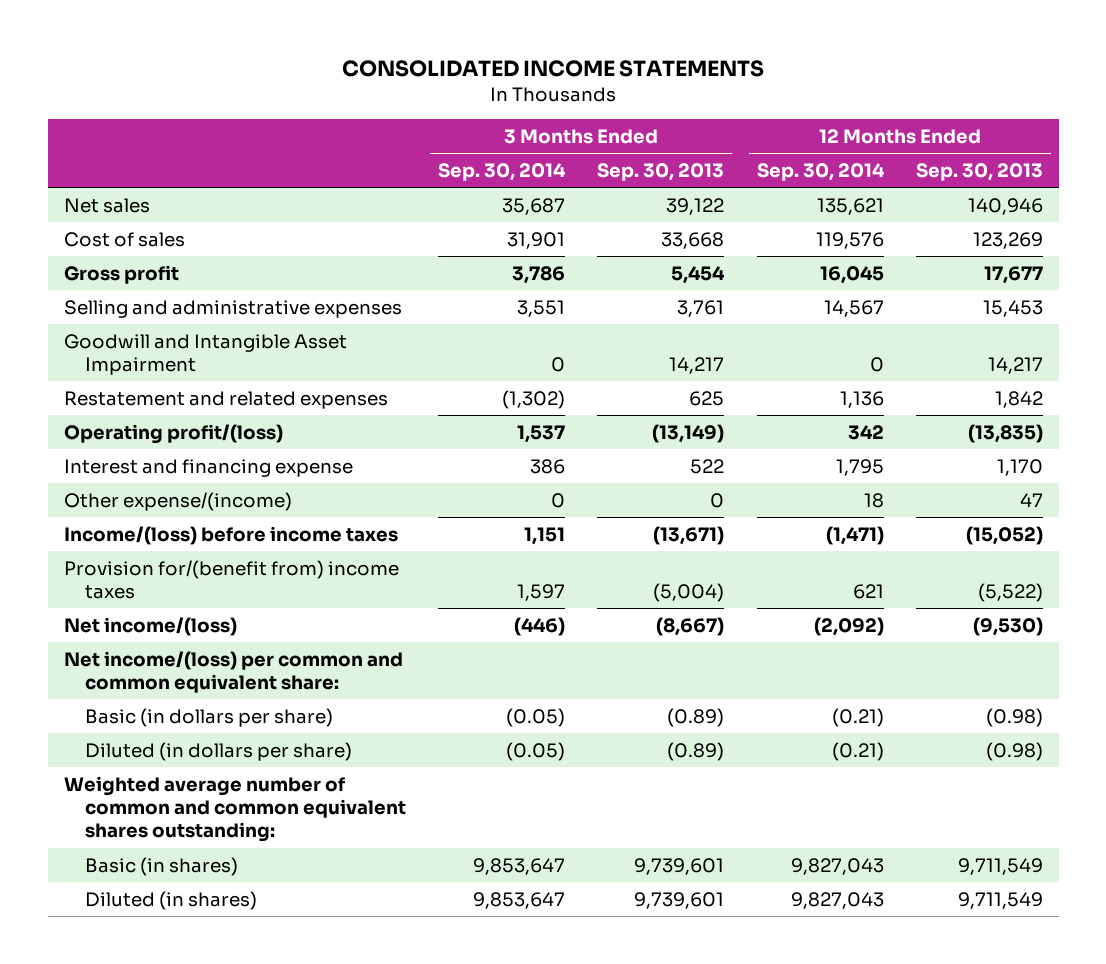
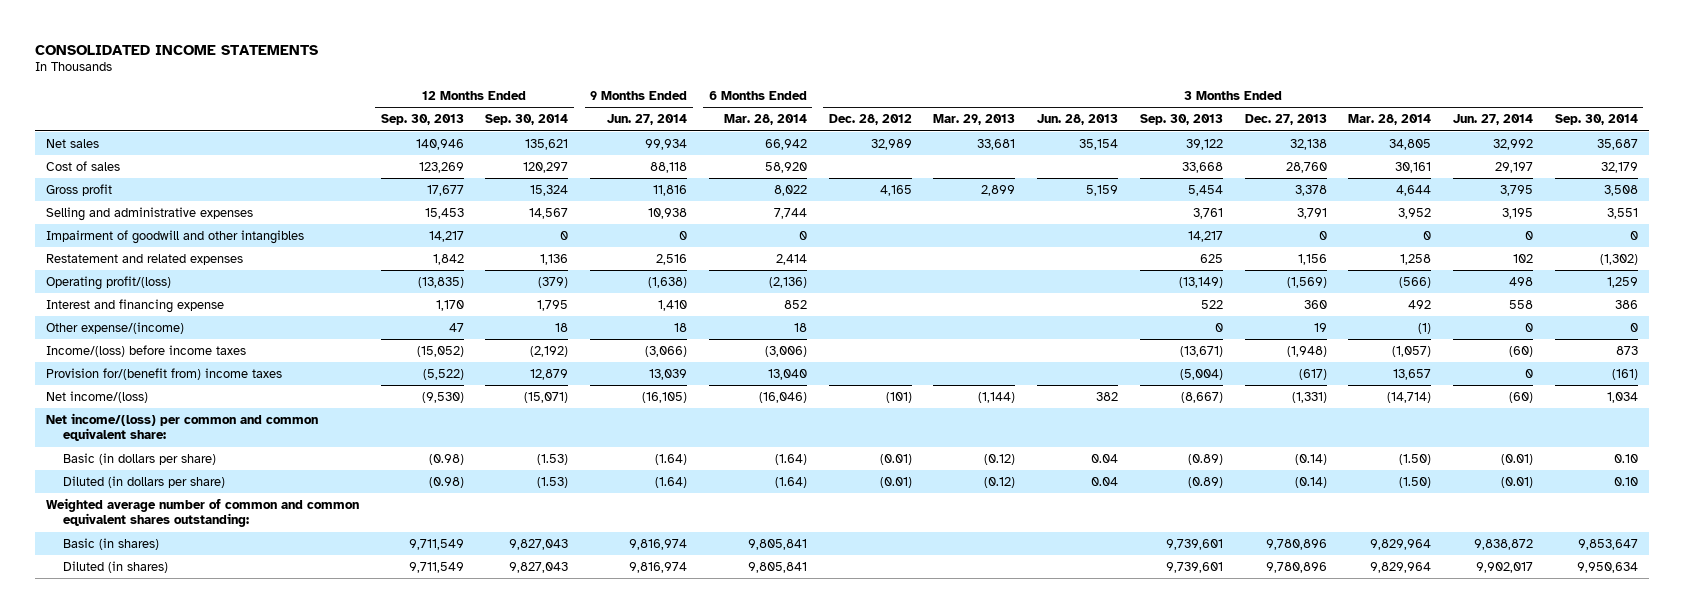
- | 3 Months Ended Sep. 30, 2014 | 3 Months Ended Sep. 30, 2013 | 12 Months Ended Sep. 30, 2014 | 12 Months Ended Sep. 30, 2013
+ | 12 Months Ended Sep. 30, 2013 | 12 Months Ended Sep. 30, 2014 | 9 Months Ended Jun. 27, 2014 | 6 Months Ended Mar. 28, 2014 | 3 Months Ended Dec. 28, 2012 | 3 Months Ended Mar. 29, 2013 | 3 Months Ended Jun. 28, 2013 | 3 Months Ended Sep. 30, 2013 | 3 Months Ended Dec. 27, 2013 | 3 Months Ended Mar. 28, 2014 | 3 Months Ended Jun. 27, 2014 | 3 Months Ended Sep. 30, 2014
- Cost of sales | 31,901 | 33,668 | 119,576 | 123,269
- Gross profit | 3,786 | 5,454 | 16,045 | 17,677
+ Cost of sales | 123,269 | 120,297 | 88,118 | 58,920 | | | | 33,668 | 28,760 | 30,161 | 29,197 | 32,179
+ Gross profit | 17,677 | 15,324 | 11,816 | 8,022 | 4,165 | 2,899 | 5,159 | 5,454 | 3,378 | 4,644 | 3,795 | 3,508
- Goodwill and Intangible Asset Impairment | 0 | 14,217 | 0 | 14,217
+ Impairment of goodwill and other intangibles | 14,217 | 0 | 0 | 0 | | | | 14,217 | 0 | 0 | 0 | 0
- Operating profit/(loss) | 1,537 | (13,149) | 342 | (13,835)
+ Operating profit/(loss) | (13,835) | (379) | (1,638) | (2,136) | | | | (13,149) | (1,569) | (566) | 498 | 1,259
- Income/(loss) before income taxes | 1,151 | (13,671) | (1,471) | (15,052)
- Provision for/(benefit from) income taxes | 1,597 | (5,004) | 621 | (5,522)
- Net income/(loss) | (446) | (8,667) | (2,092) | (9,530)
+ Income/(loss) before income taxes | (15,052) | (2,192) | (3,066) | (3,006) | | | | (13,671) | (1,948) | (1,057) | (60) | 873
+ Provision for/(benefit from) income taxes | (5,522) | 12,879 | 13,039 | 13,040 | | | | (5,004) | (617) | 13,657 | 0 | (161)
+ Net income/(loss) | (9,530) | (15,071) | (16,105) | (16,046) | (101) | (1,144) | 382 | (8,667) | (1,331) | (14,714) | (60) | 1,034
- Basic (in dollars per share) | (0.05) | (0.89) | (0.21) | (0.98)
- Diluted (in dollars per share) | (0.05) | (0.89) | (0.21) | (0.98)
+ Basic (in dollars per share) | (0.98) | (1.53) | (1.64) | (1.64) | (0.01) | (0.12) | 0.04 | (0.89) | (0.14) | (1.50) | (0.01) | 0.10
+ Diluted (in dollars per share) | (0.98) | (1.53) | (1.64) | (1.64) | (0.01) | (0.12) | 0.04 | (0.89) | (0.14) | (1.50) | (0.01) | 0.10
- Diluted (in shares) | 9,853,647 | 9,739,601 | 9,827,043 | 9,711,549
+ Diluted (in shares) | 9,711,549 | 9,827,043 | 9,816,974 | 9,805,841 | | | | 9,739,601 | 9,780,896 | 9,829,964 | 9,902,017 | 9,950,634

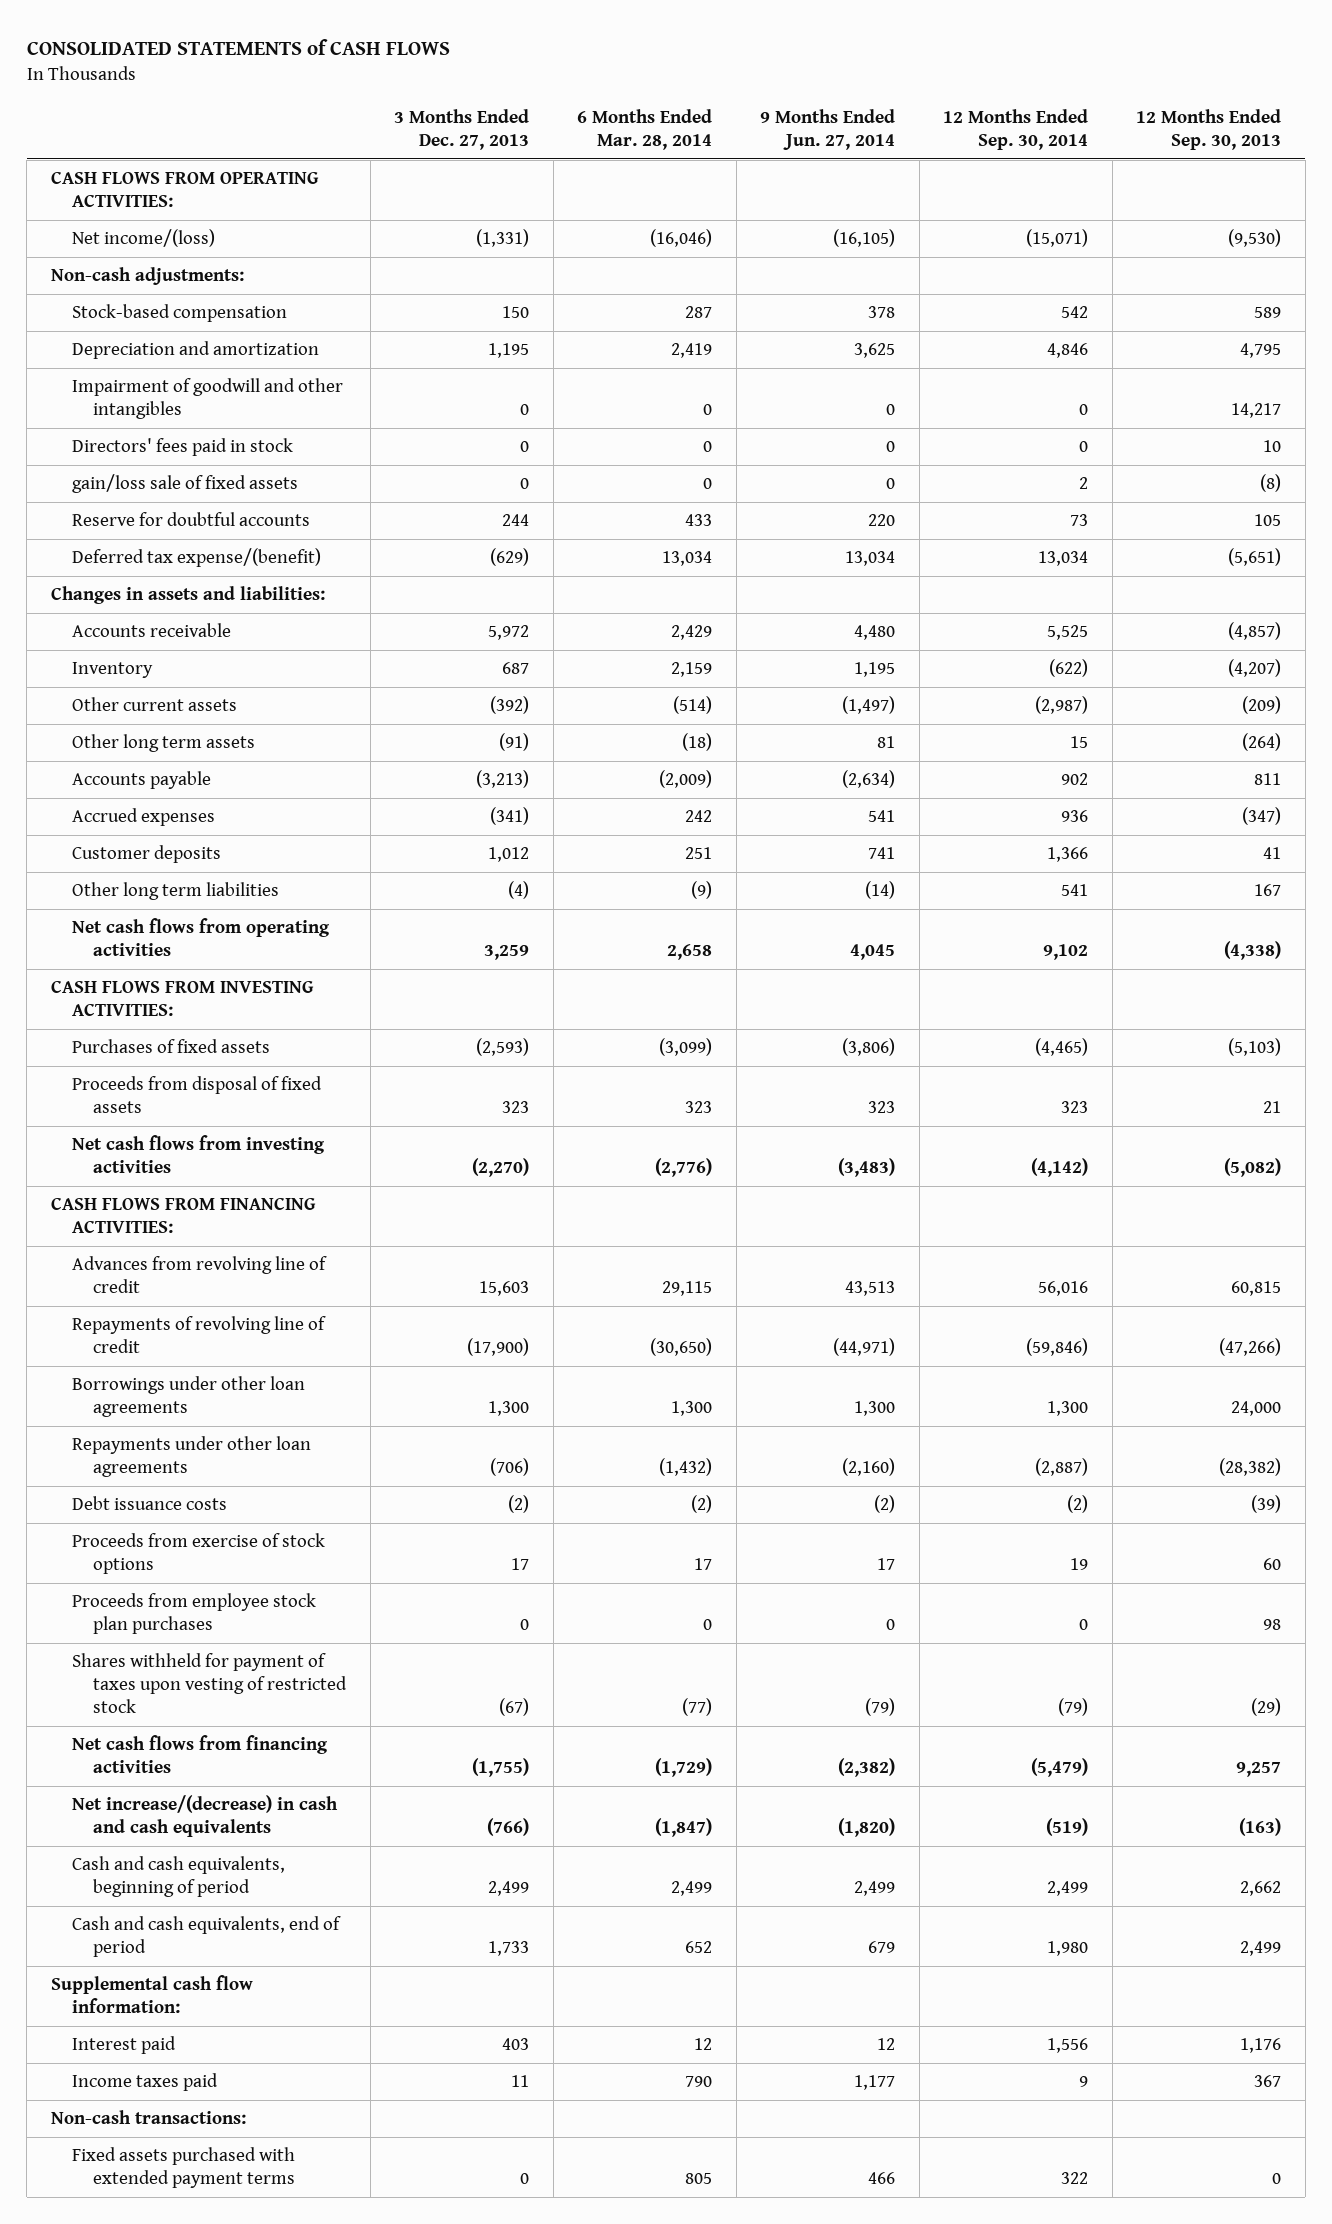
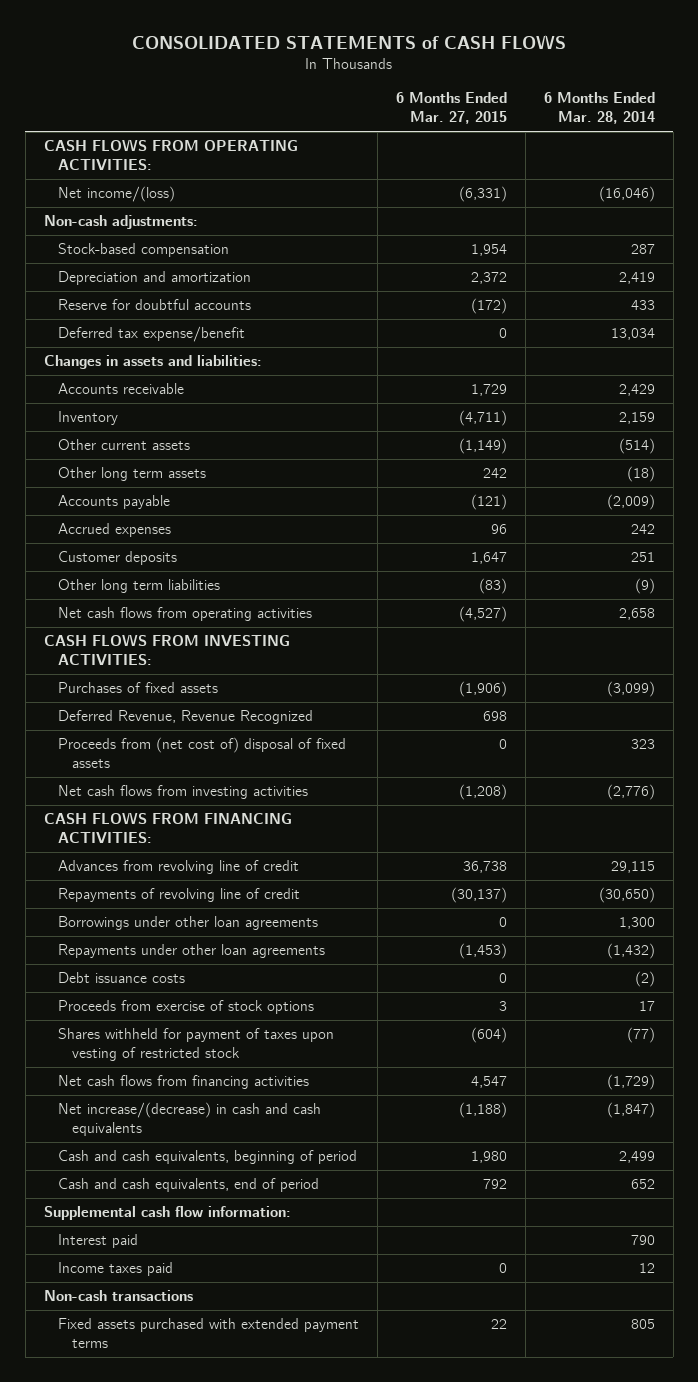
- | 3 Months Ended Dec. 27, 2013 | 6 Months Ended Mar. 28, 2014 | 9 Months Ended Jun. 27, 2014 | 12 Months Ended Sep. 30, 2014 | 12 Months Ended Sep. 30, 2013
+ | 6 Months Ended Mar. 27, 2015 | 6 Months Ended Mar. 28, 2014
- Impairment of goodwill and other intangibles | 0 | 0 | 0 | 0 | 14,217
- Directors' fees paid in stock | 0 | 0 | 0 | 0 | 10
- gain/loss sale of fixed assets | 0 | 0 | 0 | 2 | (8)
- Deferred tax expense/(benefit) | (629) | 13,034 | 13,034 | 13,034 | (5,651)
+ Deferred tax expense/benefit | 0 | 13,034
- Proceeds from disposal of fixed assets | 323 | 323 | 323 | 323 | 21
+ Deferred Revenue, Revenue Recognized | 698 |
+ Proceeds from (net cost of) disposal of fixed assets | 0 | 323
- Proceeds from employee stock plan purchases | 0 | 0 | 0 | 0 | 98
- Interest paid | 403 | 12 | 12 | 1,556 | 1,176
- Income taxes paid | 11 | 790 | 1,177 | 9 | 367
- Non-cash transactions:
+ Interest paid | | 790
+ Income taxes paid | 0 | 12
+ Non-cash transactions

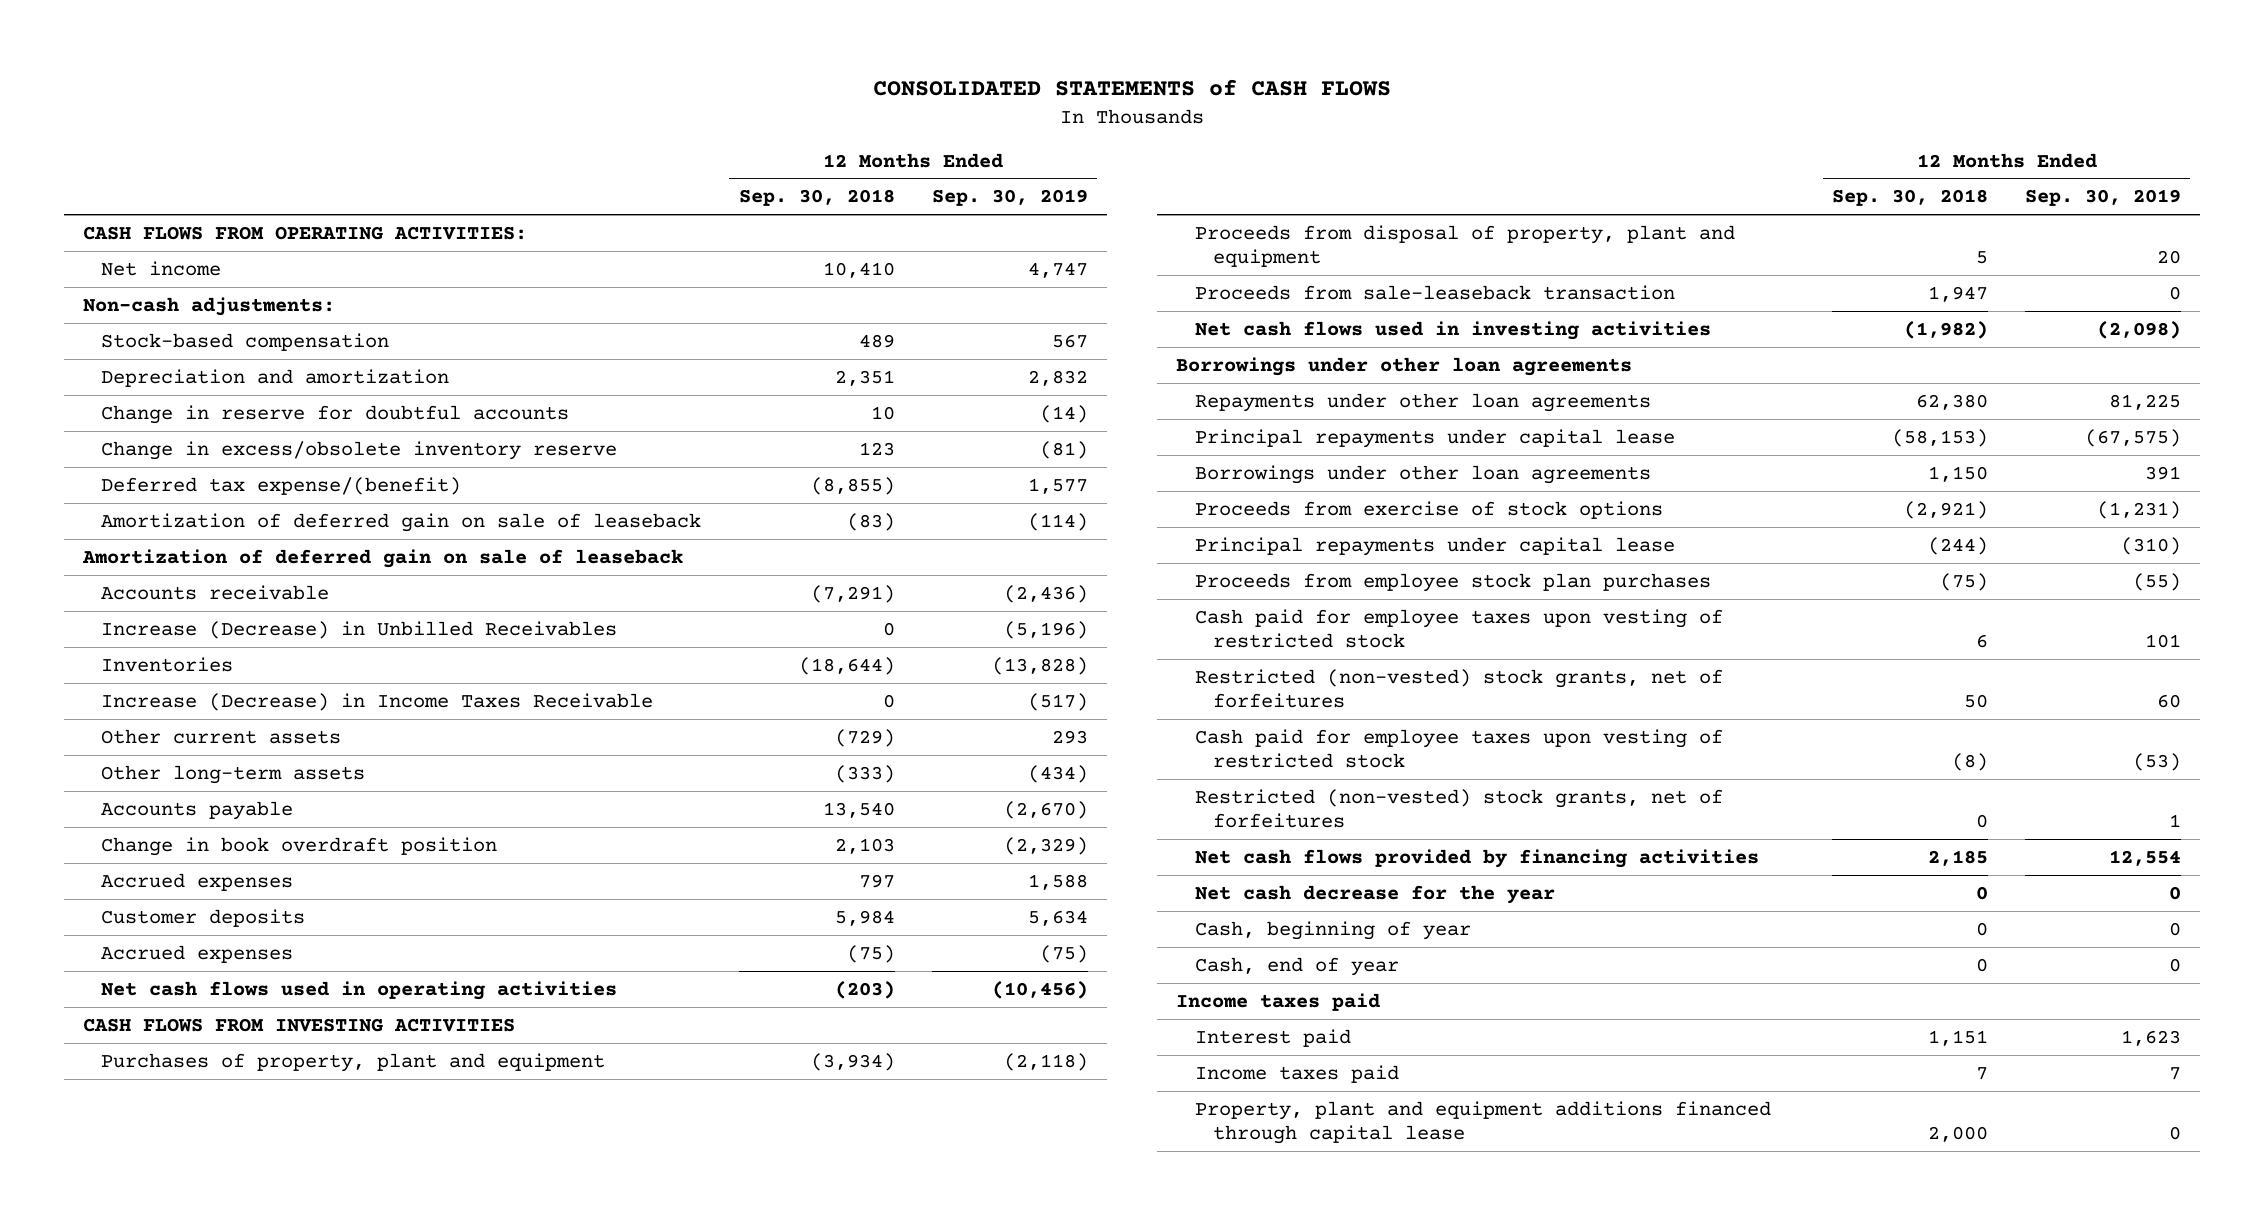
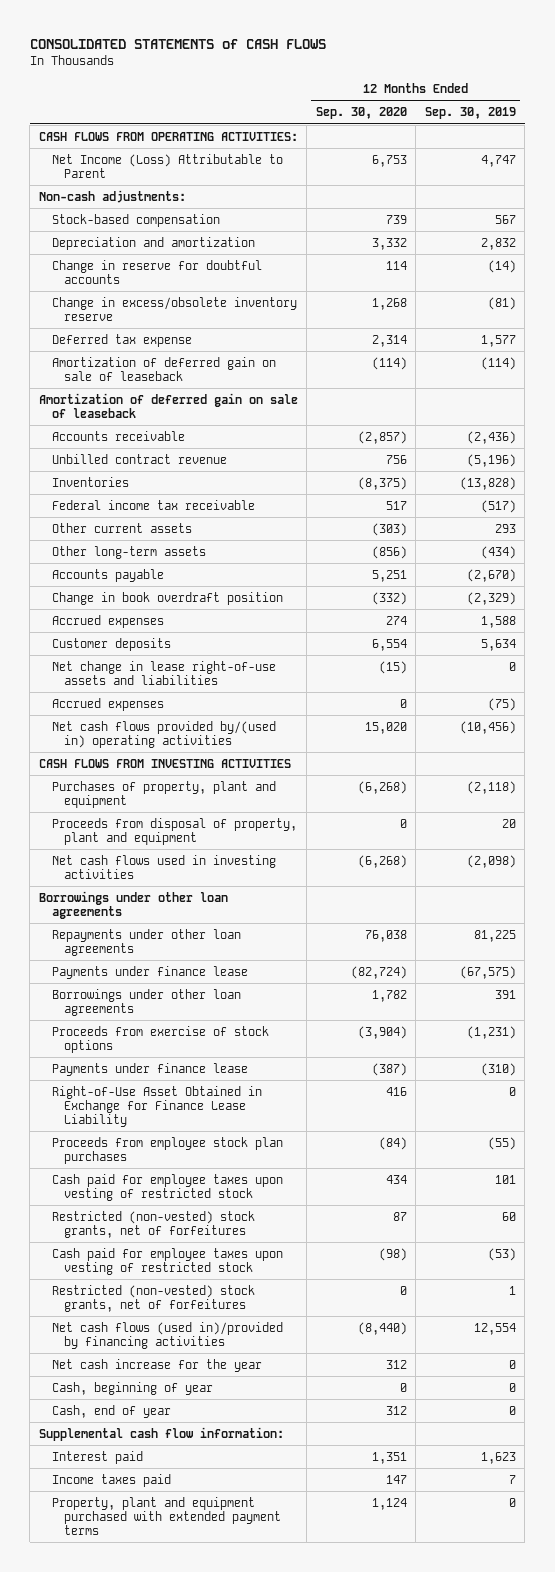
- | 12 Months Ended Sep. 30, 2018 | 12 Months Ended Sep. 30, 2019
+ | 12 Months Ended Sep. 30, 2020 | 12 Months Ended Sep. 30, 2019
- Net income | 10,410 | 4,747
+ Net Income (Loss) Attributable to Parent | 6,753 | 4,747
- Deferred tax expense/(benefit) | (8,855) | 1,577
+ Deferred tax expense | 2,314 | 1,577
- Increase (Decrease) in Unbilled Receivables | 0 | (5,196)
+ Unbilled contract revenue | 756 | (5,196)
- Increase (Decrease) in Income Taxes Receivable | 0 | (517)
+ Federal income tax receivable | 517 | (517)
+ Net change in lease right-of-use assets and liabilities | (15) | 0
- Net cash flows used in operating activities | (203) | (10,456)
+ Net cash flows provided by/(used in) operating activities | 15,020 | (10,456)
- Proceeds from sale-leaseback transaction | 1,947 | 0
- Principal repayments under capital lease | (58,153) | (67,575)
+ Payments under finance lease | (82,724) | (67,575)
- Principal repayments under capital lease | (244) | (310)
+ Payments under finance lease | (387) | (310)
+ Right-of-Use Asset Obtained in Exchange for Finance Lease Liability | 416 | 0
- Net cash flows provided by financing activities | 2,185 | 12,554
- Net cash decrease for the year | 0 | 0
+ Net cash flows (used in)/provided by financing activities | (8,440) | 12,554
+ Net cash increase for the year | 312 | 0
- Income taxes paid
+ Supplemental cash flow information:
- Property, plant and equipment additions financed through capital lease | 2,000 | 0
+ Property, plant and equipment purchased with extended payment terms | 1,124 | 0

